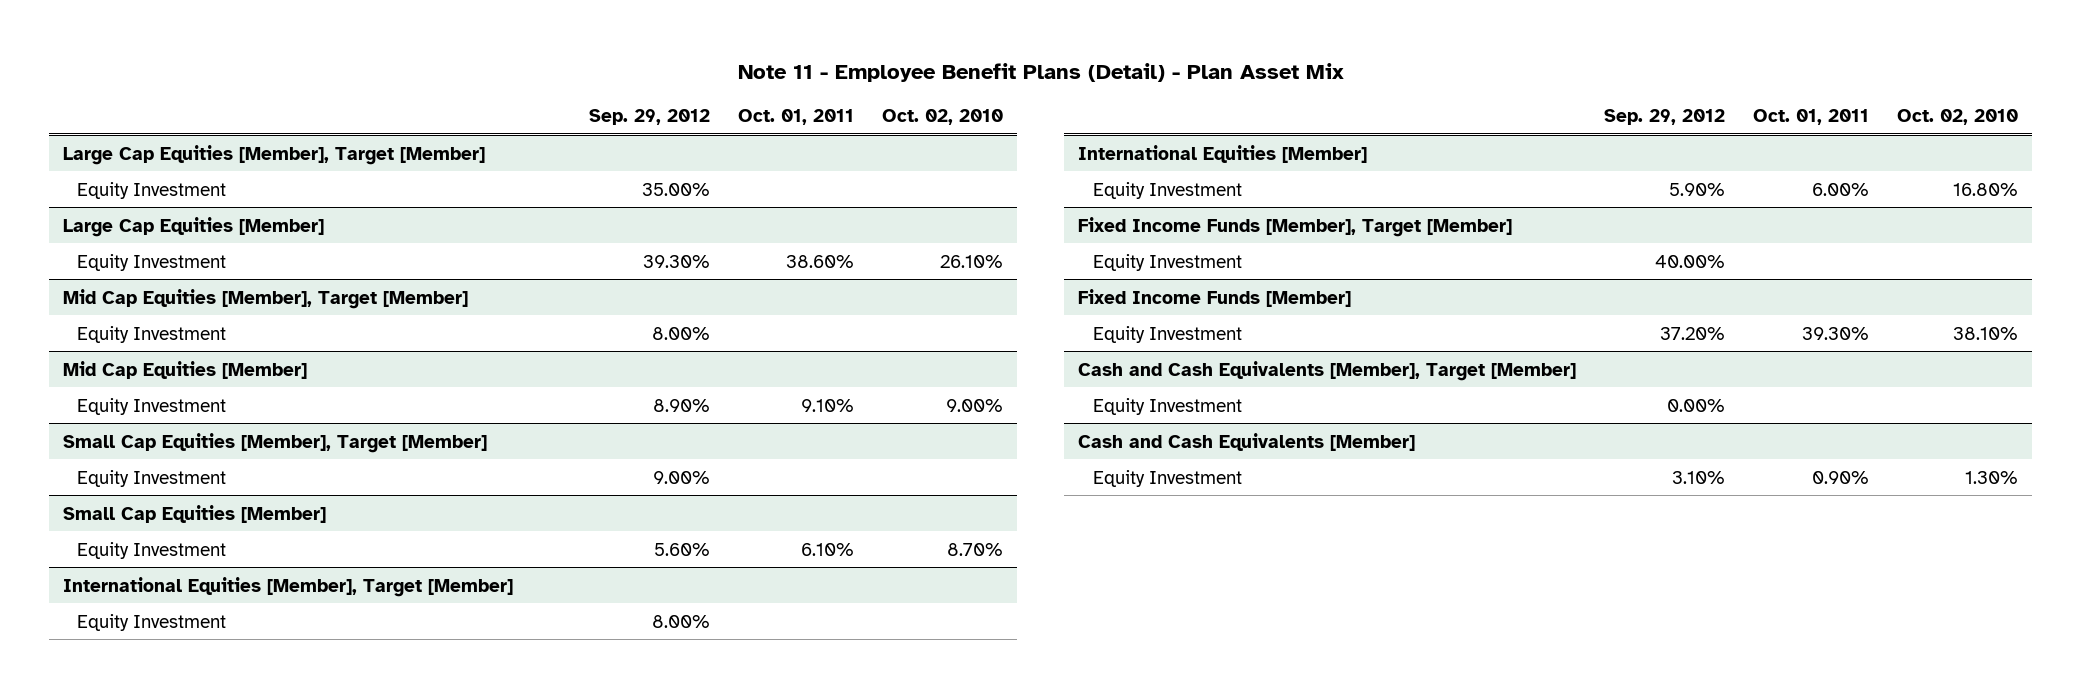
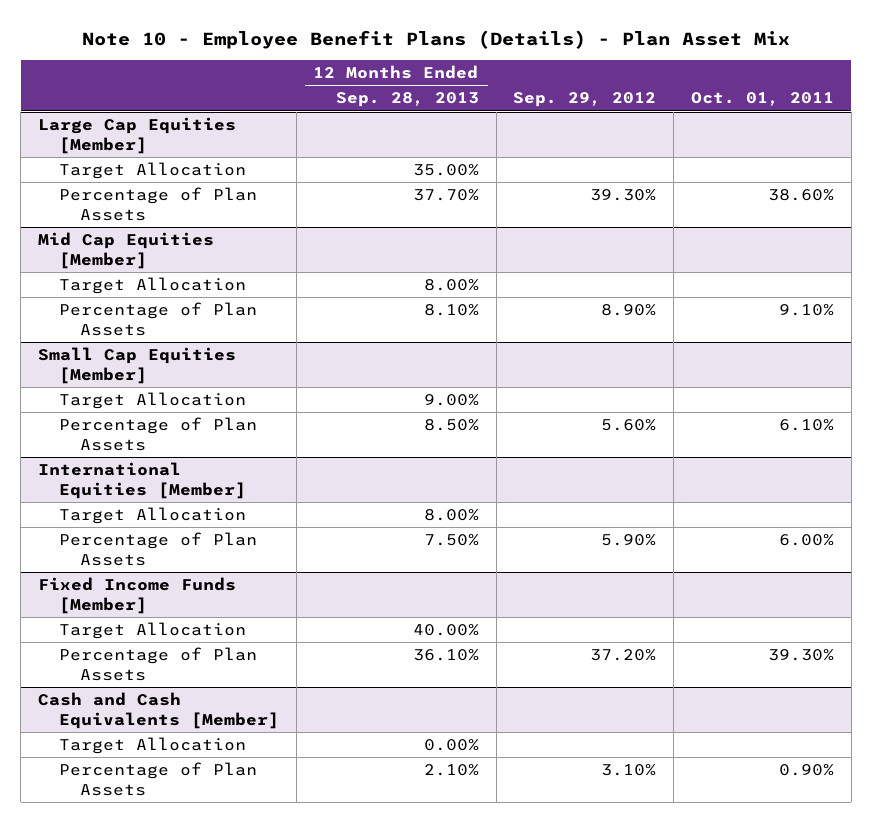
- Note 11 - Employee Benefit Plans (Detail) - Plan Asset Mix
+ Note 10 - Employee Benefit Plans (Details) - Plan Asset Mix
- | Sep. 29, 2012 | Oct. 01, 2011 | Oct. 02, 2010
+ | 12 Months Ended Sep. 28, 2013 | Sep. 29, 2012 | Oct. 01, 2011
- Large Cap Equities [Member], Target [Member]
- Equity Investment | 35.00% | |
@ Large Cap Equities [Member]
- Equity Investment | 39.30% | 38.60% | 26.10%
- Mid Cap Equities [Member], Target [Member]
- Equity Investment | 8.00% | |
@ Large Cap Equities [Member]
+ Target Allocation | 35.00% | |
+ Percentage of Plan Assets | 37.70% | 39.30% | 38.60%
@ Mid Cap Equities [Member]
- Equity Investment | 8.90% | 9.10% | 9.00%
- Small Cap Equities [Member], Target [Member]
- Equity Investment | 9.00% | |
@ Mid Cap Equities [Member]
+ Target Allocation | 8.00% | |
+ Percentage of Plan Assets | 8.10% | 8.90% | 9.10%
@ Small Cap Equities [Member]
- Equity Investment | 5.60% | 6.10% | 8.70%
- International Equities [Member], Target [Member]
- Equity Investment | 8.00% | |
@ Small Cap Equities [Member]
+ Target Allocation | 9.00% | |
+ Percentage of Plan Assets | 8.50% | 5.60% | 6.10%
@ International Equities [Member]
- Equity Investment | 5.90% | 6.00% | 16.80%
- Fixed Income Funds [Member], Target [Member]
- Equity Investment | 40.00% | |
@ International Equities [Member]
+ Target Allocation | 8.00% | |
+ Percentage of Plan Assets | 7.50% | 5.90% | 6.00%
@ Fixed Income Funds [Member]
- Equity Investment | 37.20% | 39.30% | 38.10%
- Cash and Cash Equivalents [Member], Target [Member]
- Equity Investment | 0.00% | |
@ Fixed Income Funds [Member]
+ Target Allocation | 40.00% | |
+ Percentage of Plan Assets | 36.10% | 37.20% | 39.30%
@ Cash and Cash Equivalents [Member]
- Equity Investment | 3.10% | 0.90% | 1.30%
+ Target Allocation | 0.00% | |
+ Percentage of Plan Assets | 2.10% | 3.10% | 0.90%

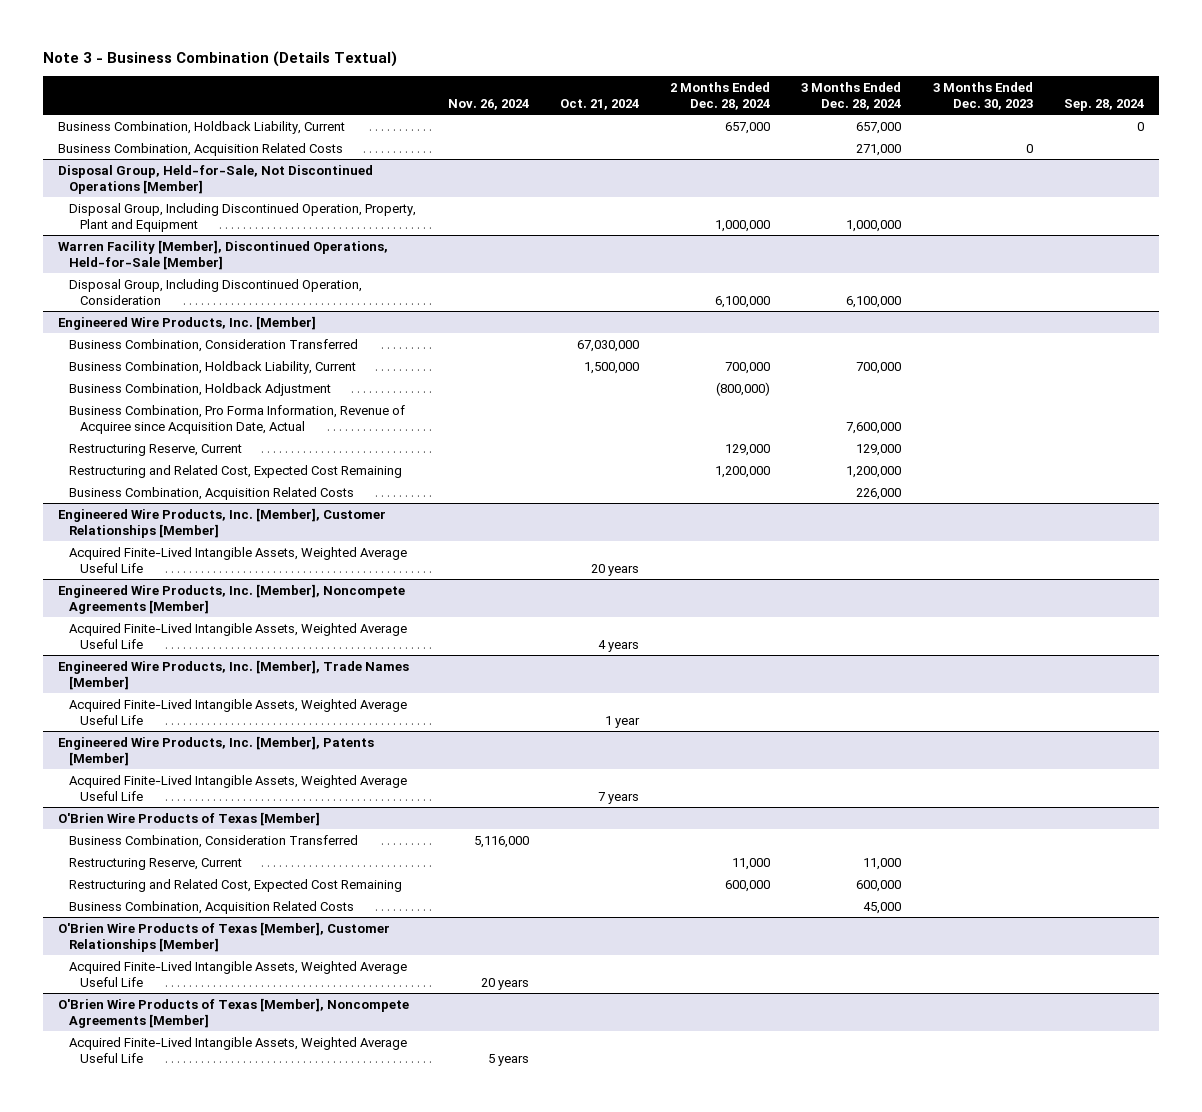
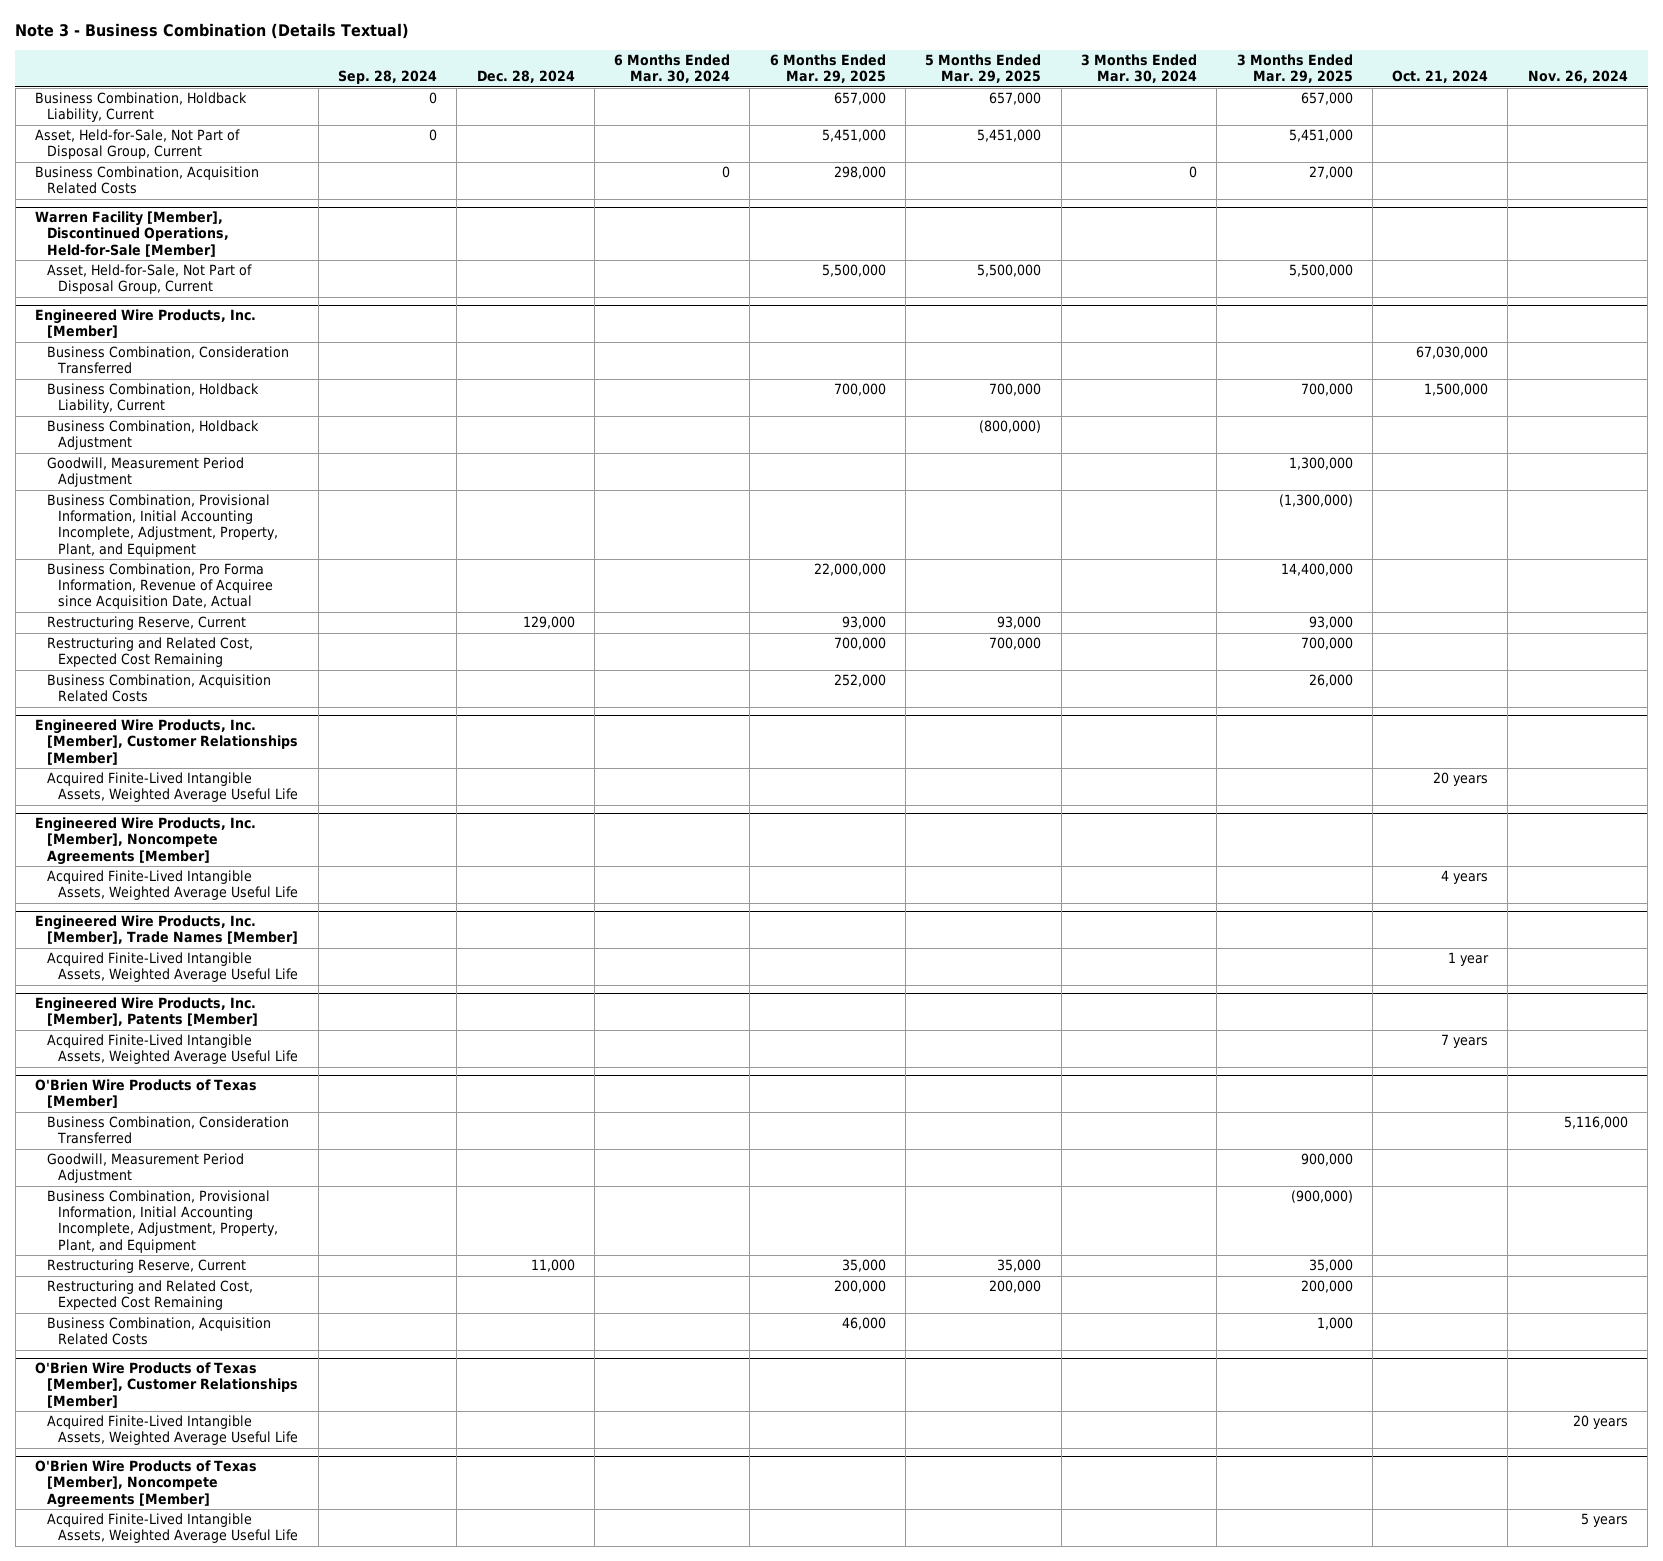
- | Nov. 26, 2024 | Oct. 21, 2024 | 2 Months Ended Dec. 28, 2024 | 3 Months Ended Dec. 28, 2024 | 3 Months Ended Dec. 30, 2023 | Sep. 28, 2024
+ | Sep. 28, 2024 | Dec. 28, 2024 | 6 Months Ended Mar. 30, 2024 | 6 Months Ended Mar. 29, 2025 | 5 Months Ended Mar. 29, 2025 | 3 Months Ended Mar. 30, 2024 | 3 Months Ended Mar. 29, 2025 | Oct. 21, 2024 | Nov. 26, 2024
+ Asset, Held-for-Sale, Not Part of Disposal Group, Current | 0 | | | 5,451,000 | 5,451,000 | | 5,451,000 | |
- Disposal Group, Held-for-Sale, Not Discontinued Operations [Member]
- Disposal Group, Including Discontinued Operation, Property, Plant and Equipment | | | 1,000,000 | 1,000,000 | |
@ Warren Facility [Member], Discontinued Operations, Held-for-Sale [Member]
- Disposal Group, Including Discontinued Operation, Consideration | | | 6,100,000 | 6,100,000 | |
+ Asset, Held-for-Sale, Not Part of Disposal Group, Current | | | | 5,500,000 | 5,500,000 | | 5,500,000 | |
@ Engineered Wire Products, Inc. [Member]
+ Goodwill, Measurement Period Adjustment | | | | | | | 1,300,000 | |
+ Business Combination, Provisional Information, Initial Accounting Incomplete, Adjustment, Property, Plant, and Equipment | | | | | | | (1,300,000) | |
@ O'Brien Wire Products of Texas [Member]
+ Goodwill, Measurement Period Adjustment | | | | | | | 900,000 | |
+ Business Combination, Provisional Information, Initial Accounting Incomplete, Adjustment, Property, Plant, and Equipment | | | | | | | (900,000) | |

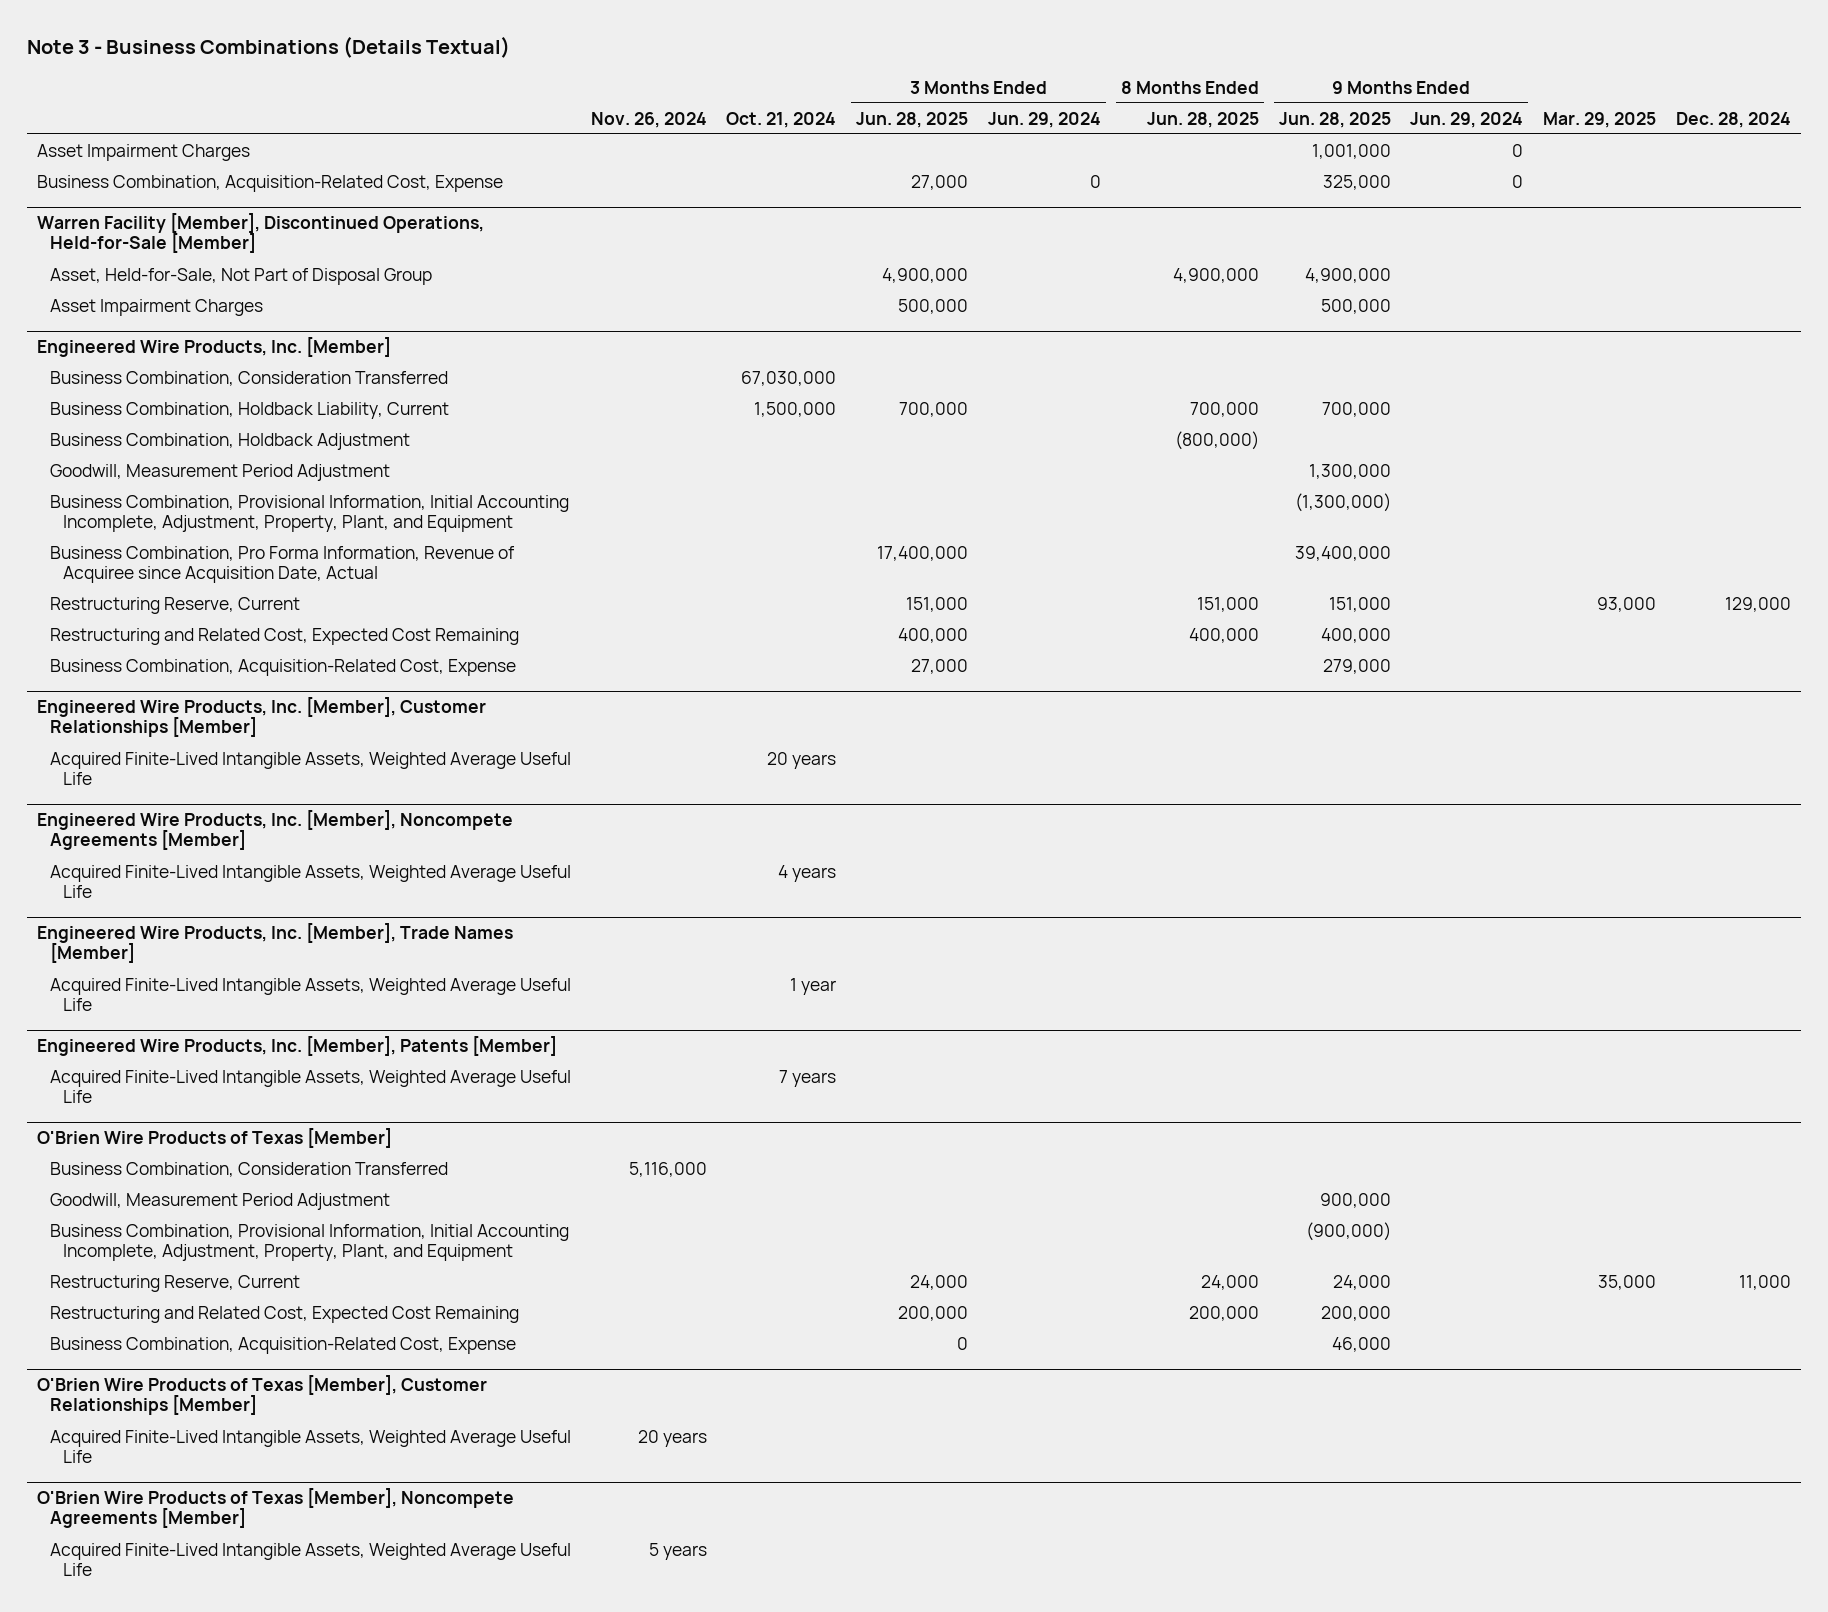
- Note 3 - Business Combination (Details Textual)
+ Note 3 - Business Combinations (Details Textual)
- | Sep. 28, 2024 | Dec. 28, 2024 | 6 Months Ended Mar. 30, 2024 | 6 Months Ended Mar. 29, 2025 | 5 Months Ended Mar. 29, 2025 | 3 Months Ended Mar. 30, 2024 | 3 Months Ended Mar. 29, 2025 | Oct. 21, 2024 | Nov. 26, 2024
+ | Nov. 26, 2024 | Oct. 21, 2024 | 3 Months Ended Jun. 28, 2025 | 3 Months Ended Jun. 29, 2024 | 8 Months Ended Jun. 28, 2025 | 9 Months Ended Jun. 28, 2025 | 9 Months Ended Jun. 29, 2024 | Mar. 29, 2025 | Dec. 28, 2024
- Business Combination, Holdback Liability, Current | 0 | | | 657,000 | 657,000 | | 657,000 | |
- Asset, Held-for-Sale, Not Part of Disposal Group, Current | 0 | | | 5,451,000 | 5,451,000 | | 5,451,000 | |
- Business Combination, Acquisition Related Costs | | | 0 | 298,000 | | 0 | 27,000 | |
+ Asset Impairment Charges | | | | | | 1,001,000 | 0 | |
+ Business Combination, Acquisition-Related Cost, Expense | | | 27,000 | 0 | | 325,000 | 0 | |
@ Warren Facility [Member], Discontinued Operations, Held-for-Sale [Member]
- Asset, Held-for-Sale, Not Part of Disposal Group, Current | | | | 5,500,000 | 5,500,000 | | 5,500,000 | |
+ Asset, Held-for-Sale, Not Part of Disposal Group | | | 4,900,000 | | 4,900,000 | 4,900,000 | | |
+ Asset Impairment Charges | | | 500,000 | | | 500,000 | | |
@ Engineered Wire Products, Inc. [Member]
- Business Combination, Acquisition Related Costs | | | | 252,000 | | | 26,000 | |
+ Business Combination, Acquisition-Related Cost, Expense | | | 27,000 | | | 279,000 | | |
@ O'Brien Wire Products of Texas [Member]
- Business Combination, Acquisition Related Costs | | | | 46,000 | | | 1,000 | |
+ Business Combination, Acquisition-Related Cost, Expense | | | 0 | | | 46,000 | | |

